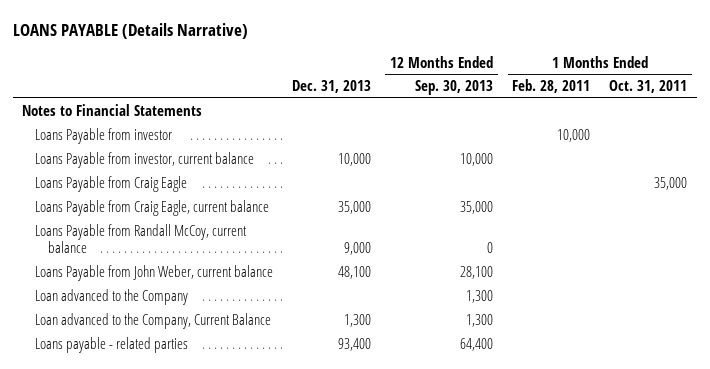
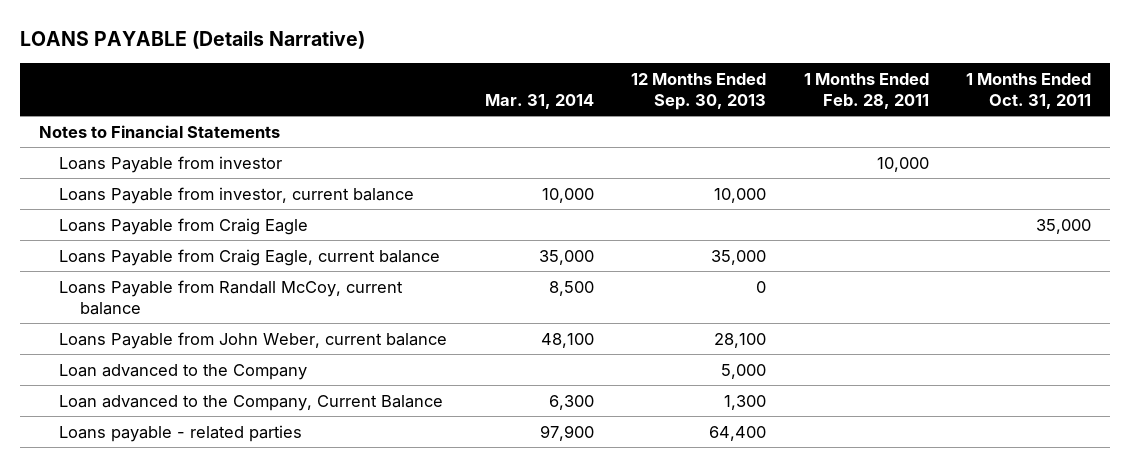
- | Dec. 31, 2013 | 12 Months Ended Sep. 30, 2013 | 1 Months Ended Feb. 28, 2011 | 1 Months Ended Oct. 31, 2011
+ | Mar. 31, 2014 | 12 Months Ended Sep. 30, 2013 | 1 Months Ended Feb. 28, 2011 | 1 Months Ended Oct. 31, 2011
- Loan advanced to the Company | | 1,300 | |
+ Loan advanced to the Company | | 5,000 | |

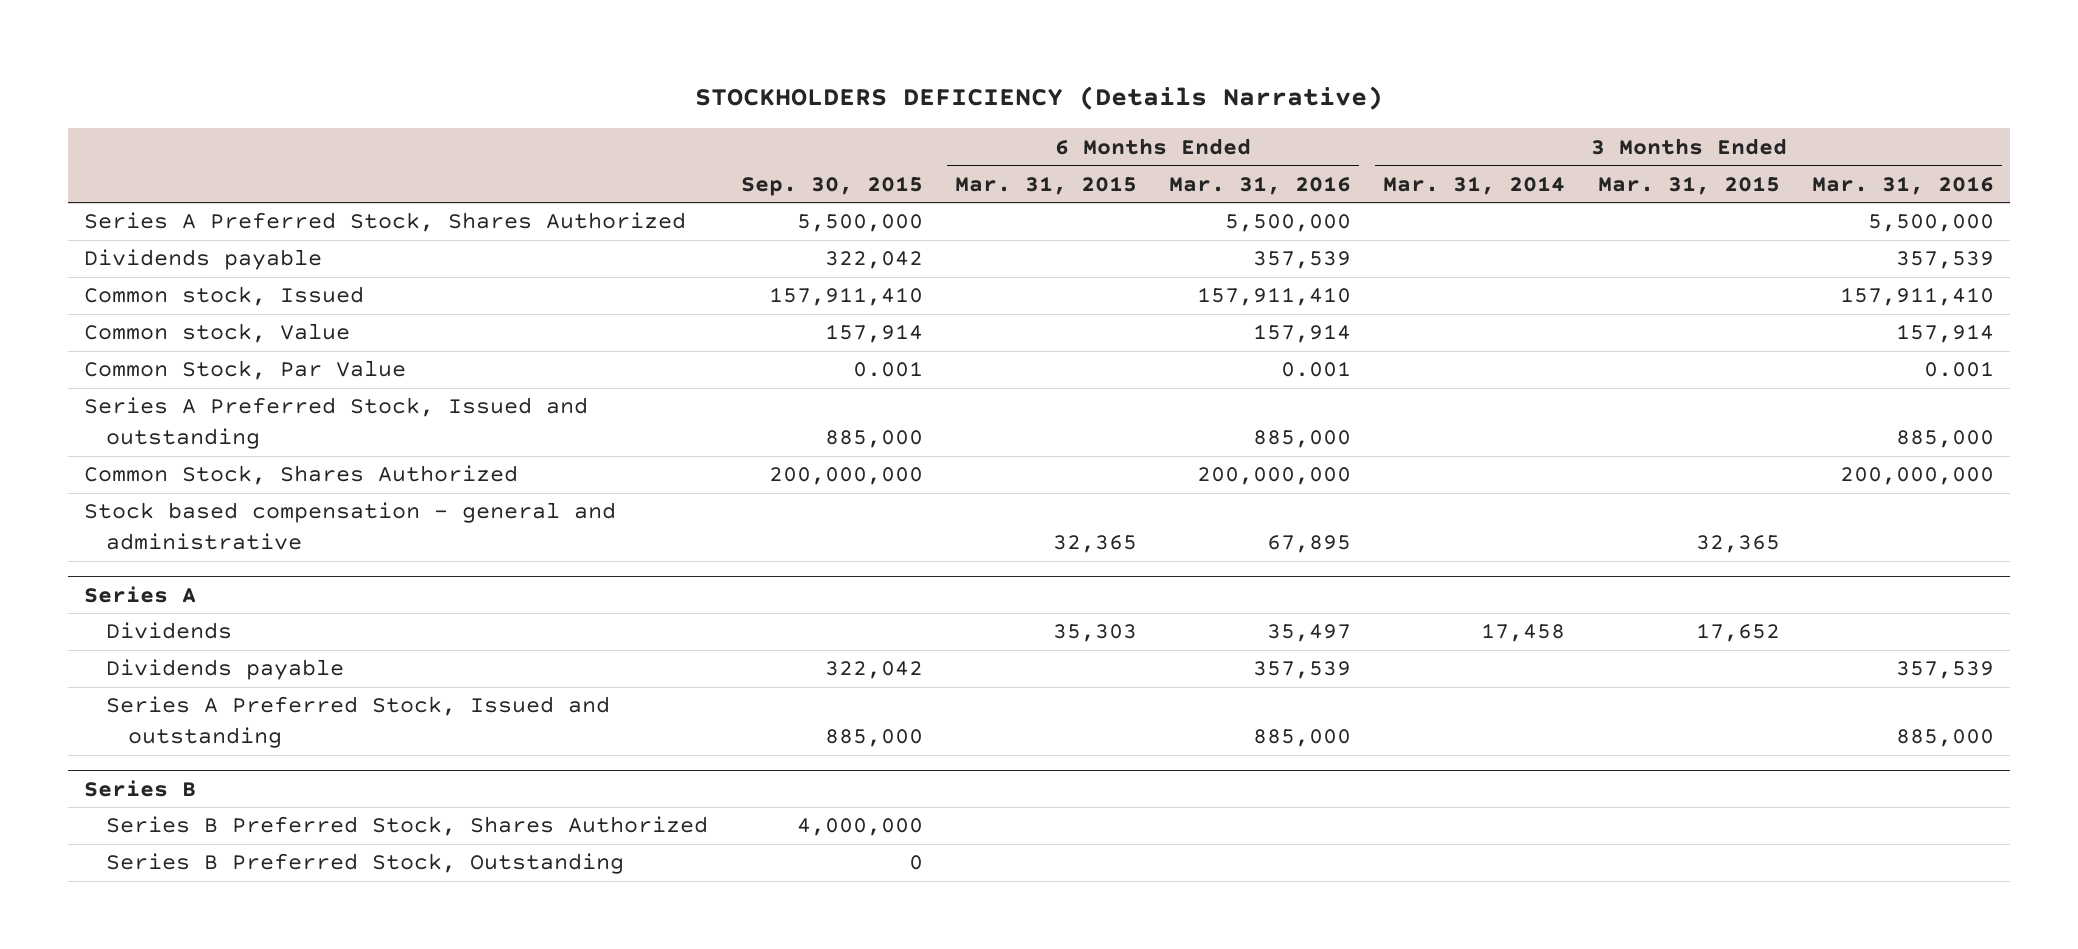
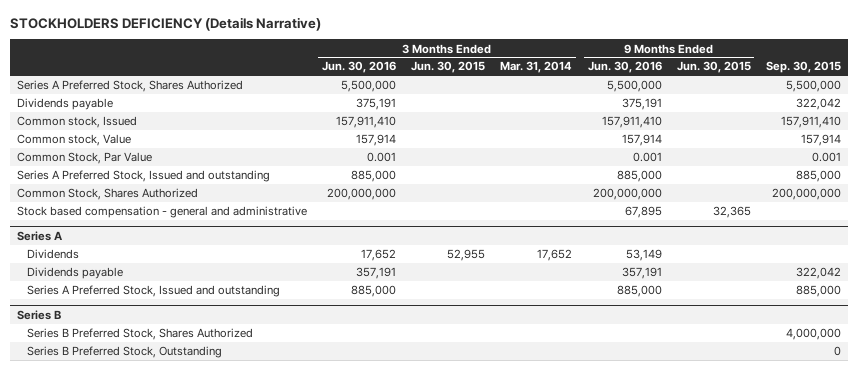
- | Sep. 30, 2015 | 6 Months Ended Mar. 31, 2015 | 6 Months Ended Mar. 31, 2016 | 3 Months Ended Mar. 31, 2014 | 3 Months Ended Mar. 31, 2015 | 3 Months Ended Mar. 31, 2016
+ | 3 Months Ended Jun. 30, 2016 | 3 Months Ended Jun. 30, 2015 | 3 Months Ended Mar. 31, 2014 | 9 Months Ended Jun. 30, 2016 | 9 Months Ended Jun. 30, 2015 | Sep. 30, 2015
@ Series A
- Dividends | | 35,303 | 35,497 | 17,458 | 17,652 |
+ Dividends | 17,652 | 52,955 | 17,652 | 53,149 | |

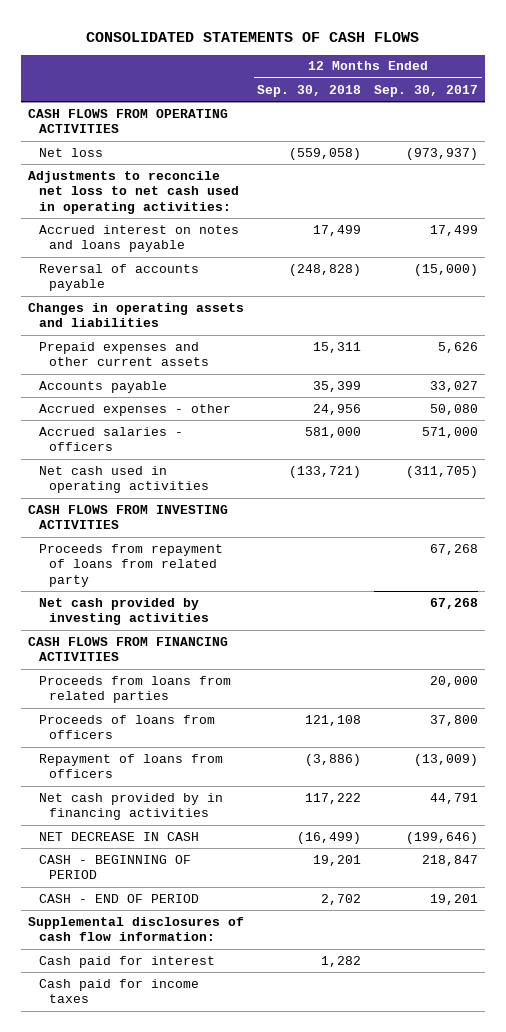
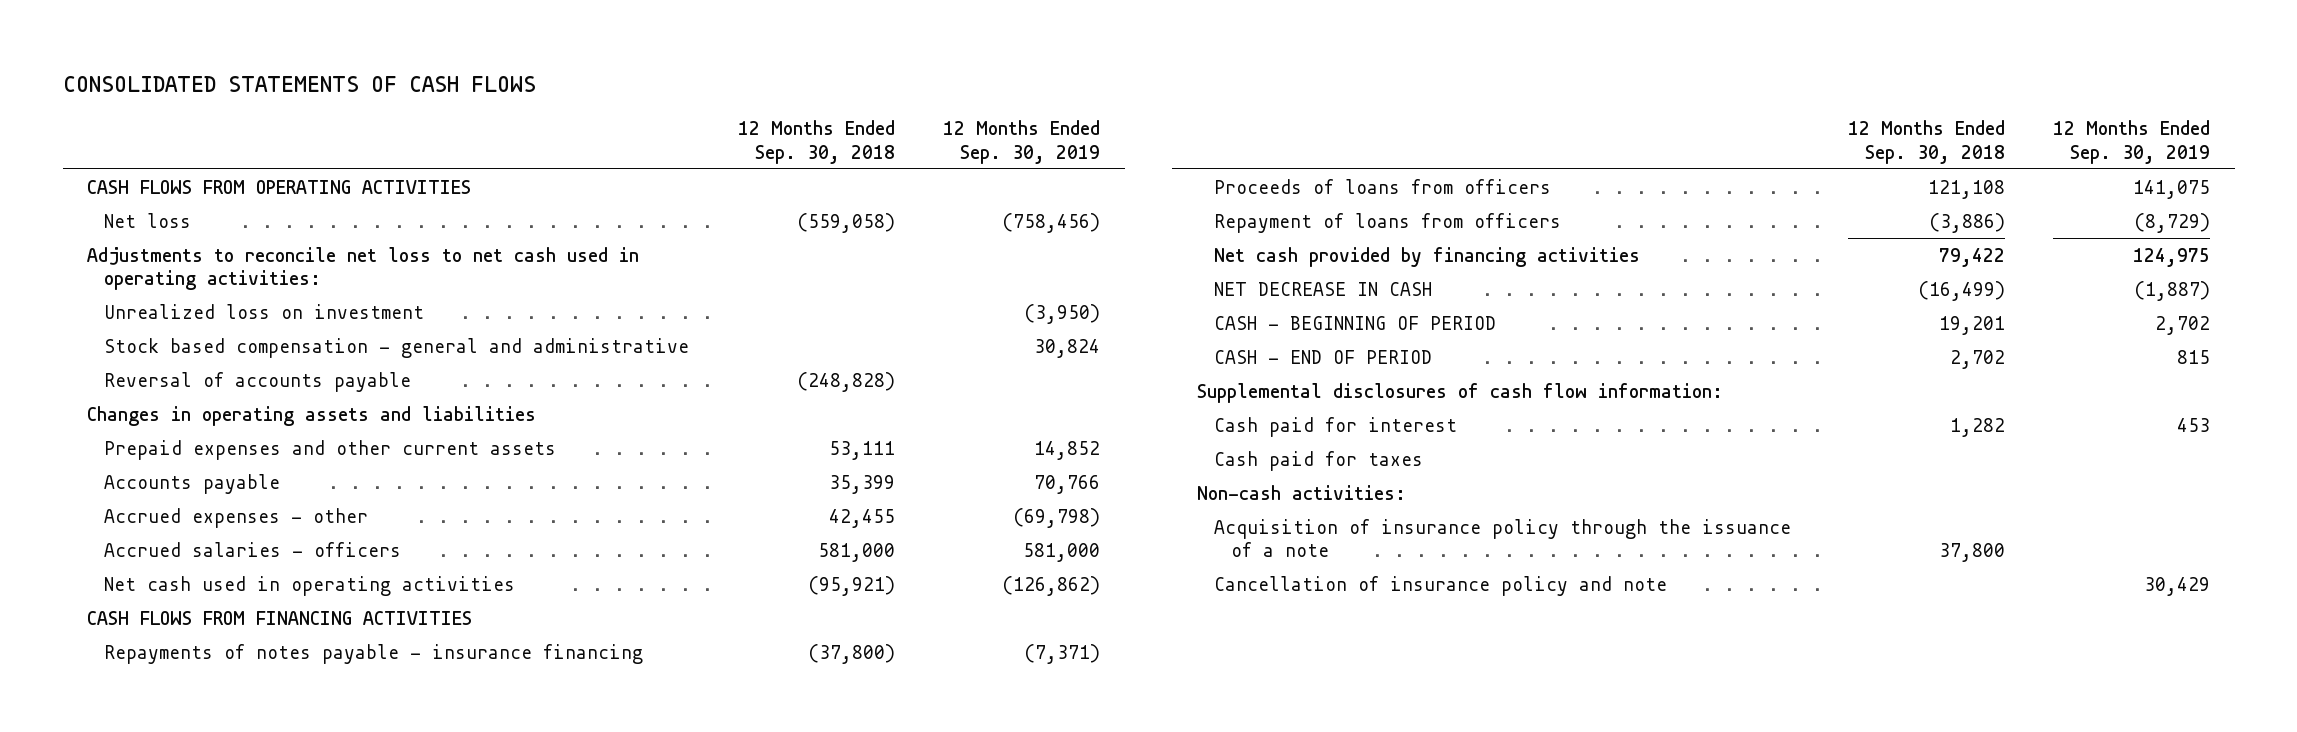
- | 12 Months Ended Sep. 30, 2018 | 12 Months Ended Sep. 30, 2017
+ | 12 Months Ended Sep. 30, 2018 | 12 Months Ended Sep. 30, 2019
- Accrued interest on notes and loans payable | 17,499 | 17,499
+ Unrealized loss on investment | | (3,950)
+ Stock based compensation - general and administrative | | 30,824
- Prepaid expenses and other current assets | 15,311 | 5,626
+ Prepaid expenses and other current assets | 53,111 | 14,852
- Accrued expenses - other | 24,956 | 50,080
+ Accrued expenses - other | 42,455 | (69,798)
- Net cash used in operating activities | (133,721) | (311,705)
- CASH FLOWS FROM INVESTING ACTIVITIES
- Proceeds from repayment of loans from related party | | 67,268
- Net cash provided by investing activities | | 67,268
+ Net cash used in operating activities | (95,921) | (126,862)
- Proceeds from loans from related parties | | 20,000
+ Repayments of notes payable - insurance financing | (37,800) | (7,371)
- Net cash provided by in financing activities | 117,222 | 44,791
+ Net cash provided by financing activities | 79,422 | 124,975
- Cash paid for income taxes
+ Cash paid for taxes
+ Non-cash activities:
+ Acquisition of insurance policy through the issuance of a note | 37,800 |
+ Cancellation of insurance policy and note | | 30,429

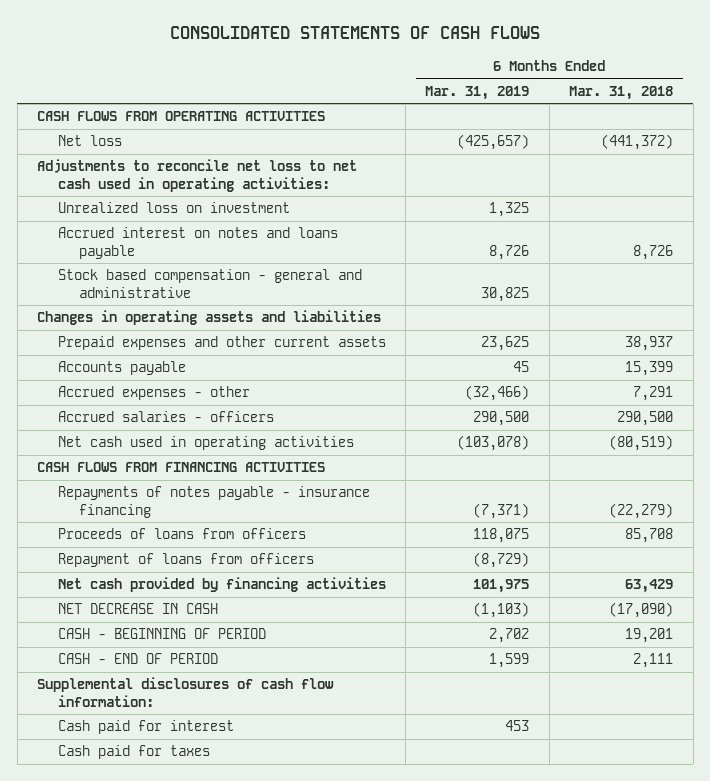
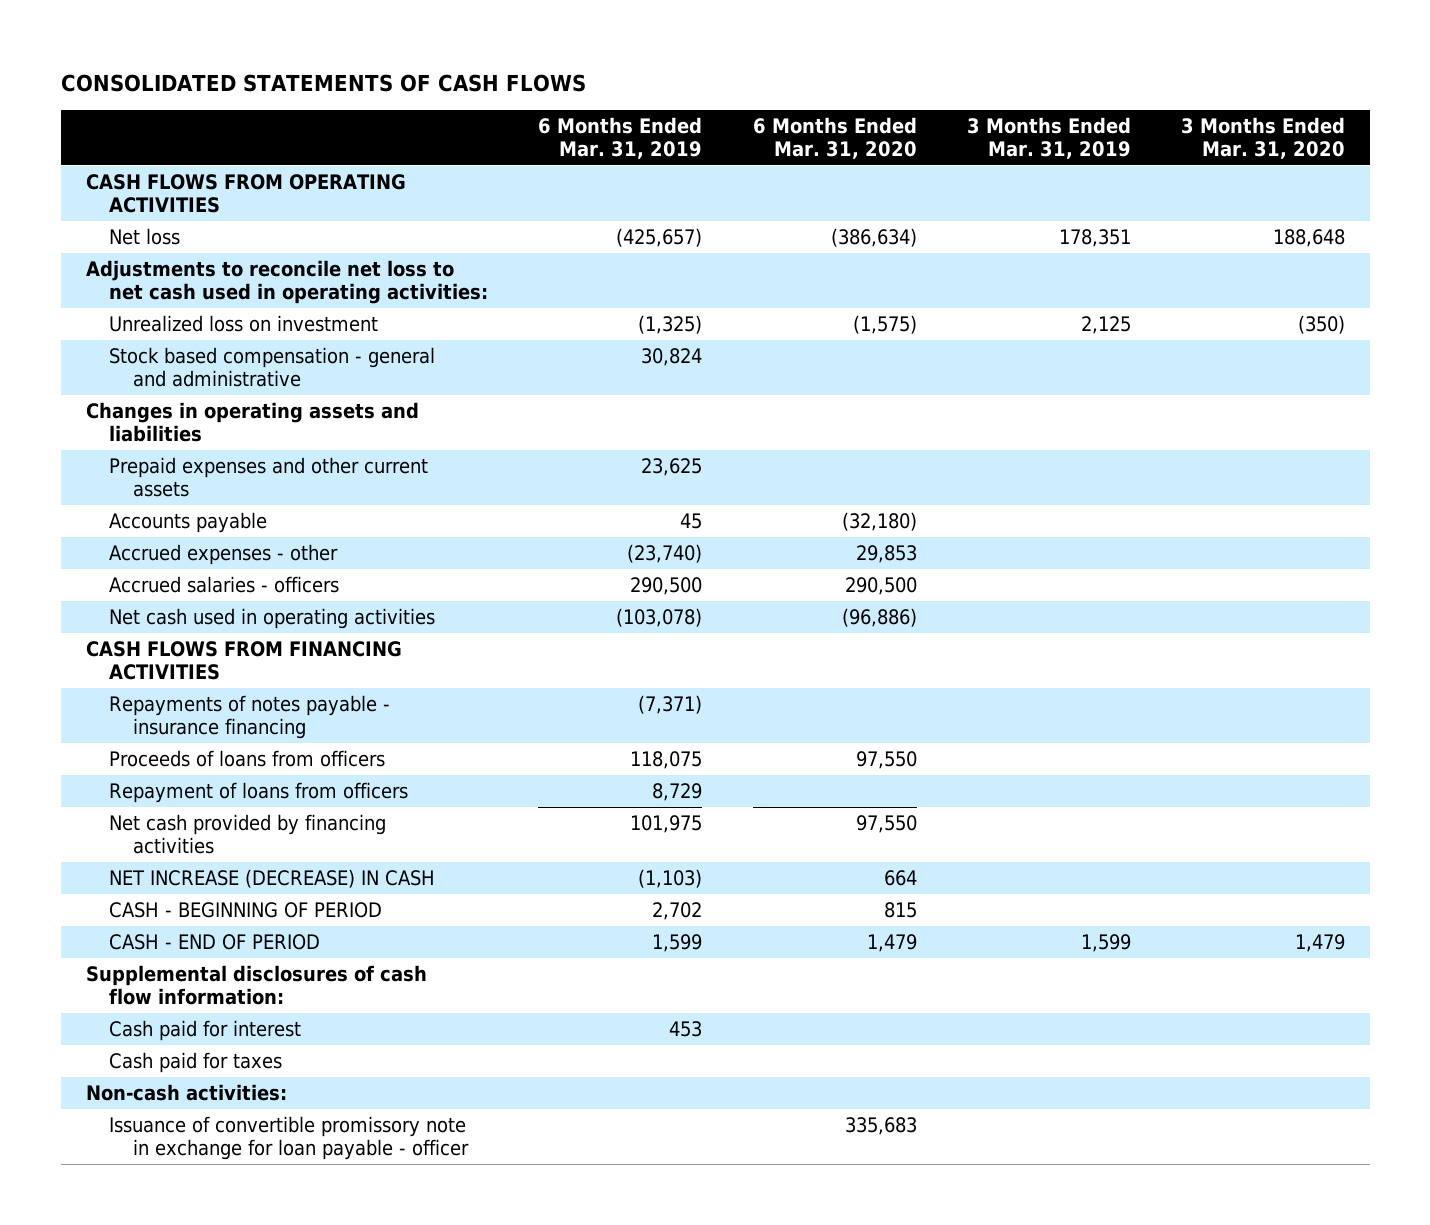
- | 6 Months Ended Mar. 31, 2019 | 6 Months Ended Mar. 31, 2018
+ | 6 Months Ended Mar. 31, 2019 | 6 Months Ended Mar. 31, 2020 | 3 Months Ended Mar. 31, 2019 | 3 Months Ended Mar. 31, 2020
- Unrealized loss on investment | 1,325 |
- Accrued interest on notes and loans payable | 8,726 | 8,726
- Stock based compensation - general and administrative | 30,825 |
+ Unrealized loss on investment | (1,325) | (1,575) | 2,125 | (350)
+ Stock based compensation - general and administrative | 30,824 | | |
- Accrued expenses - other | (32,466) | 7,291
+ Accrued expenses - other | (23,740) | 29,853 | |
- Repayment of loans from officers | (8,729) |
+ Repayment of loans from officers | 8,729 | | |
- NET DECREASE IN CASH | (1,103) | (17,090)
+ NET INCREASE (DECREASE) IN CASH | (1,103) | 664 | |
+ Non-cash activities:
+ Issuance of convertible promissory note in exchange for loan payable - officer | | 335,683 | |

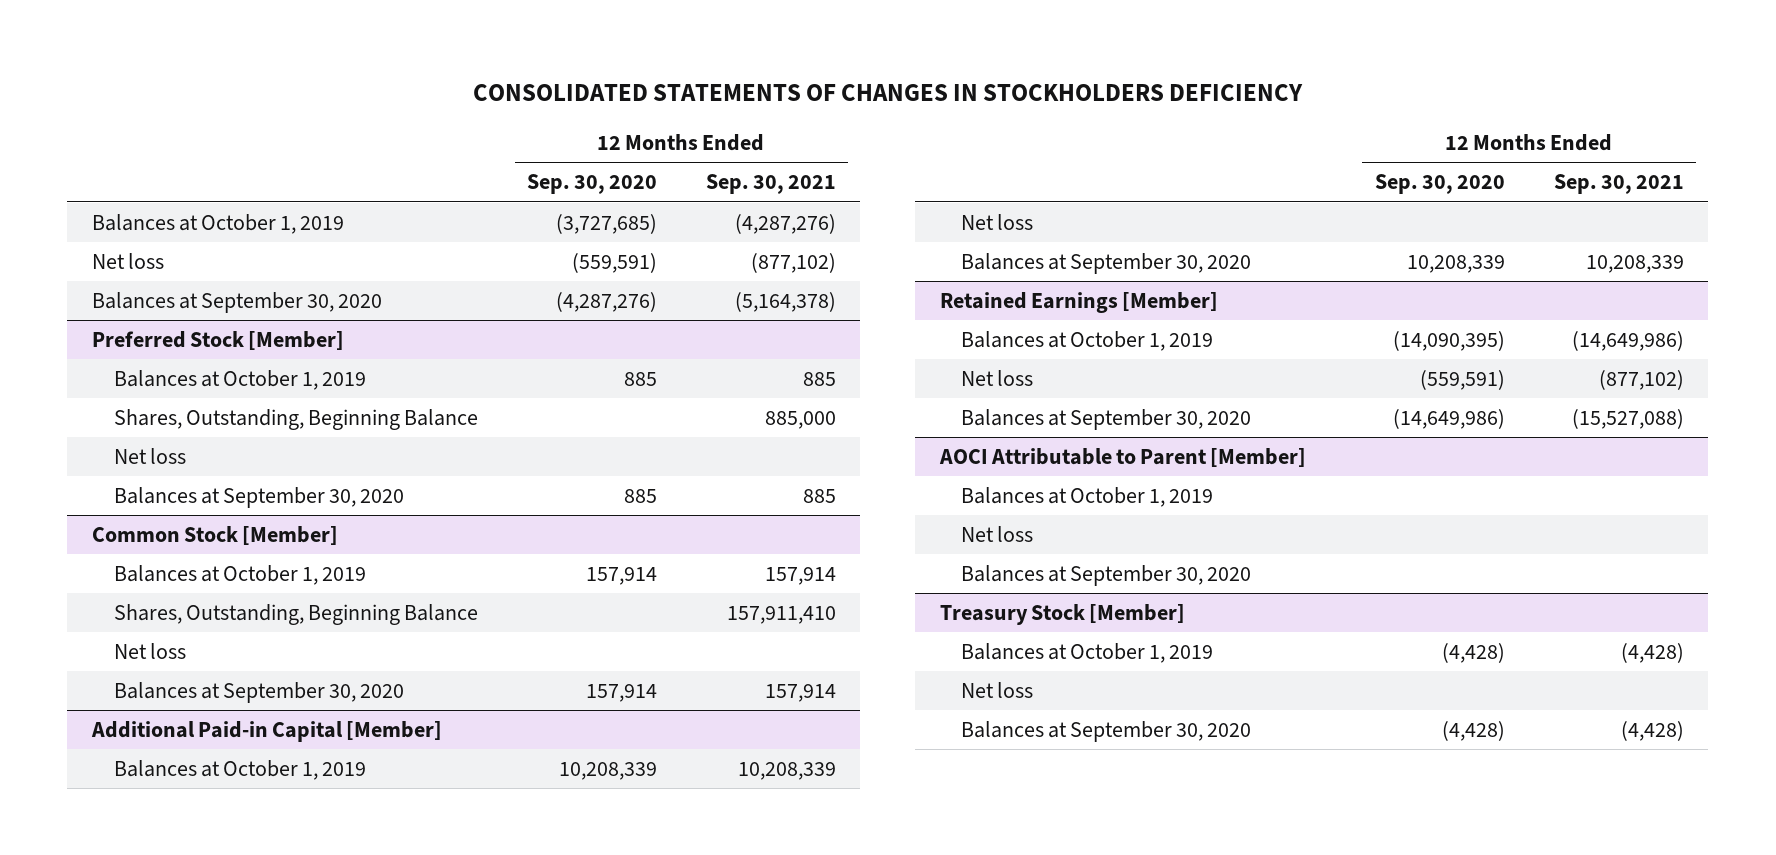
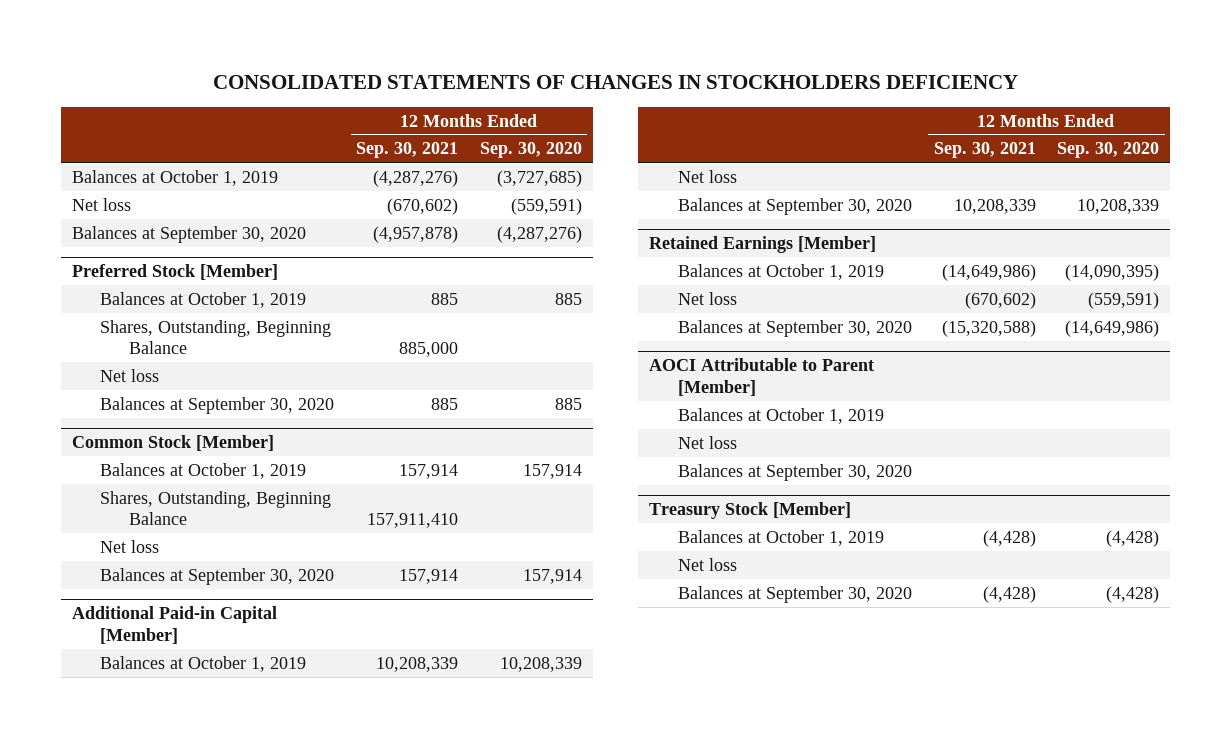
- | 12 Months Ended Sep. 30, 2020 | 12 Months Ended Sep. 30, 2021
+ | 12 Months Ended Sep. 30, 2021 | 12 Months Ended Sep. 30, 2020
- Net loss | (559,591) | (877,102)
- Balances at September 30, 2020 | (4,287,276) | (5,164,378)
+ Net loss | (670,602) | (559,591)
+ Balances at September 30, 2020 | (4,957,878) | (4,287,276)
@ Retained Earnings [Member]
- Net loss | (559,591) | (877,102)
- Balances at September 30, 2020 | (14,649,986) | (15,527,088)
+ Net loss | (670,602) | (559,591)
+ Balances at September 30, 2020 | (15,320,588) | (14,649,986)

